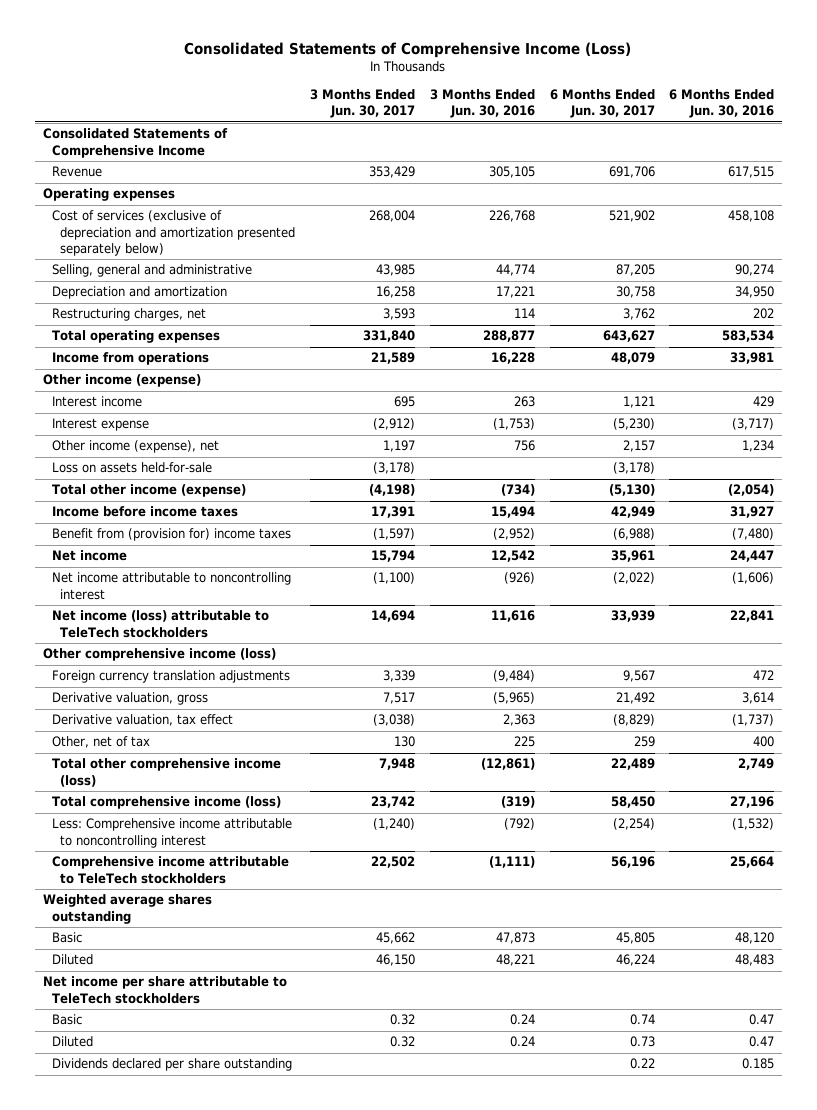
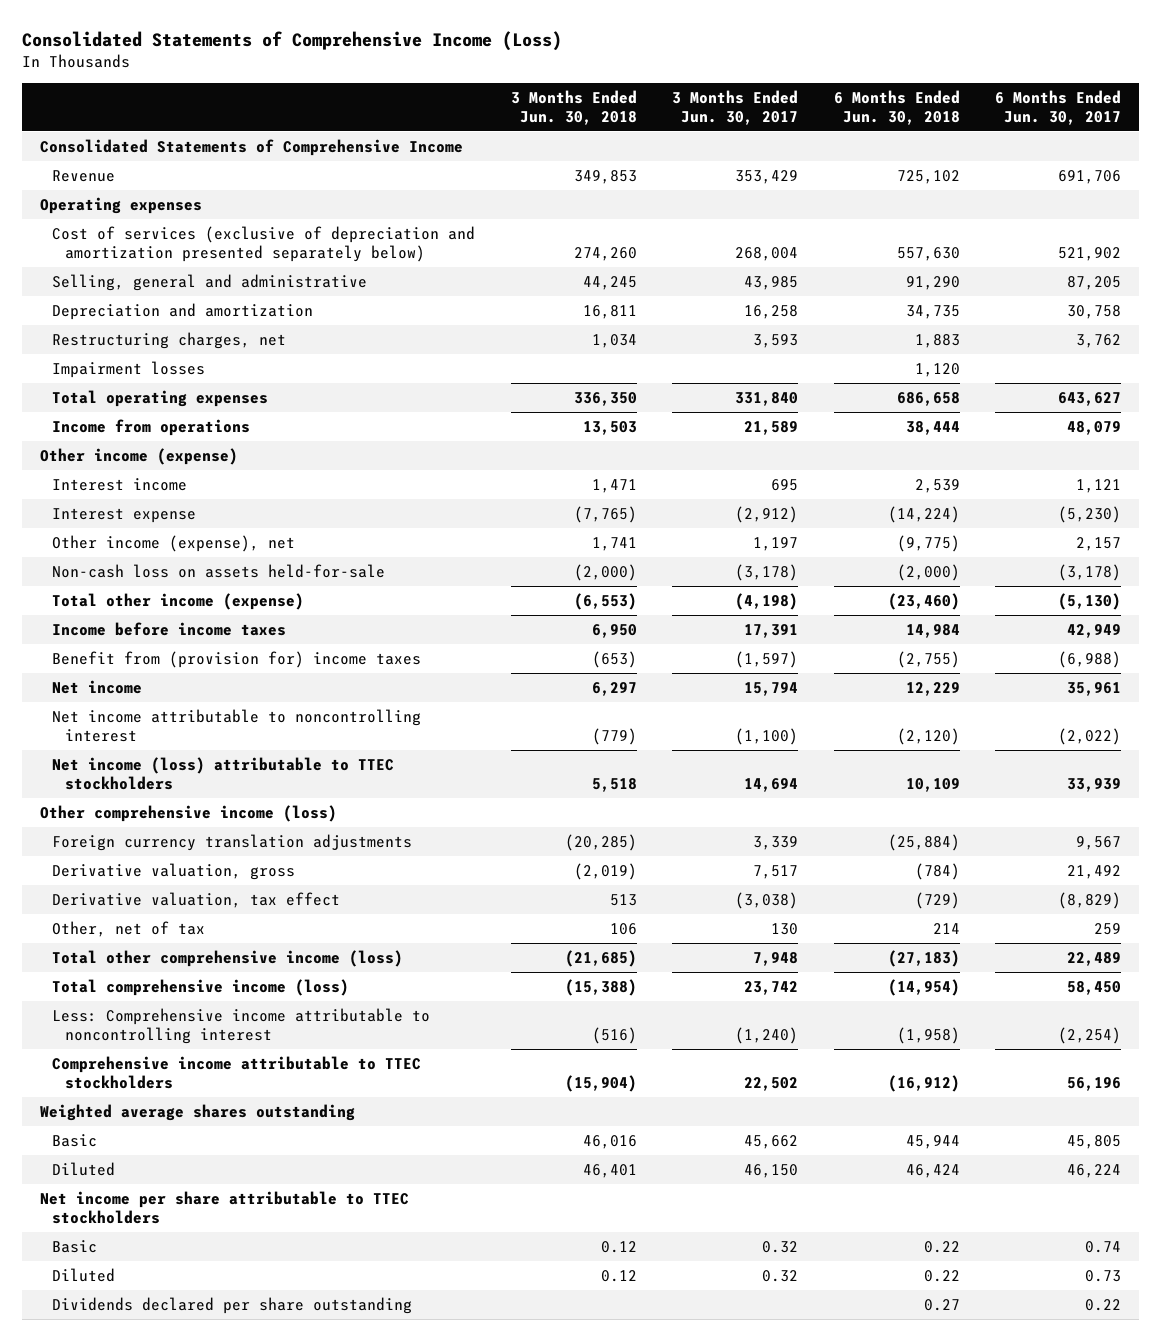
- | 3 Months Ended Jun. 30, 2017 | 3 Months Ended Jun. 30, 2016 | 6 Months Ended Jun. 30, 2017 | 6 Months Ended Jun. 30, 2016
+ | 3 Months Ended Jun. 30, 2018 | 3 Months Ended Jun. 30, 2017 | 6 Months Ended Jun. 30, 2018 | 6 Months Ended Jun. 30, 2017
+ Impairment losses | | | 1,120 |
- Loss on assets held-for-sale | (3,178) | | (3,178) |
+ Non-cash loss on assets held-for-sale | (2,000) | (3,178) | (2,000) | (3,178)
- Net income (loss) attributable to TeleTech stockholders | 14,694 | 11,616 | 33,939 | 22,841
+ Net income (loss) attributable to TTEC stockholders | 5,518 | 14,694 | 10,109 | 33,939
- Comprehensive income attributable to TeleTech stockholders | 22,502 | (1,111) | 56,196 | 25,664
+ Comprehensive income attributable to TTEC stockholders | (15,904) | 22,502 | (16,912) | 56,196
- Net income per share attributable to TeleTech stockholders
+ Net income per share attributable to TTEC stockholders

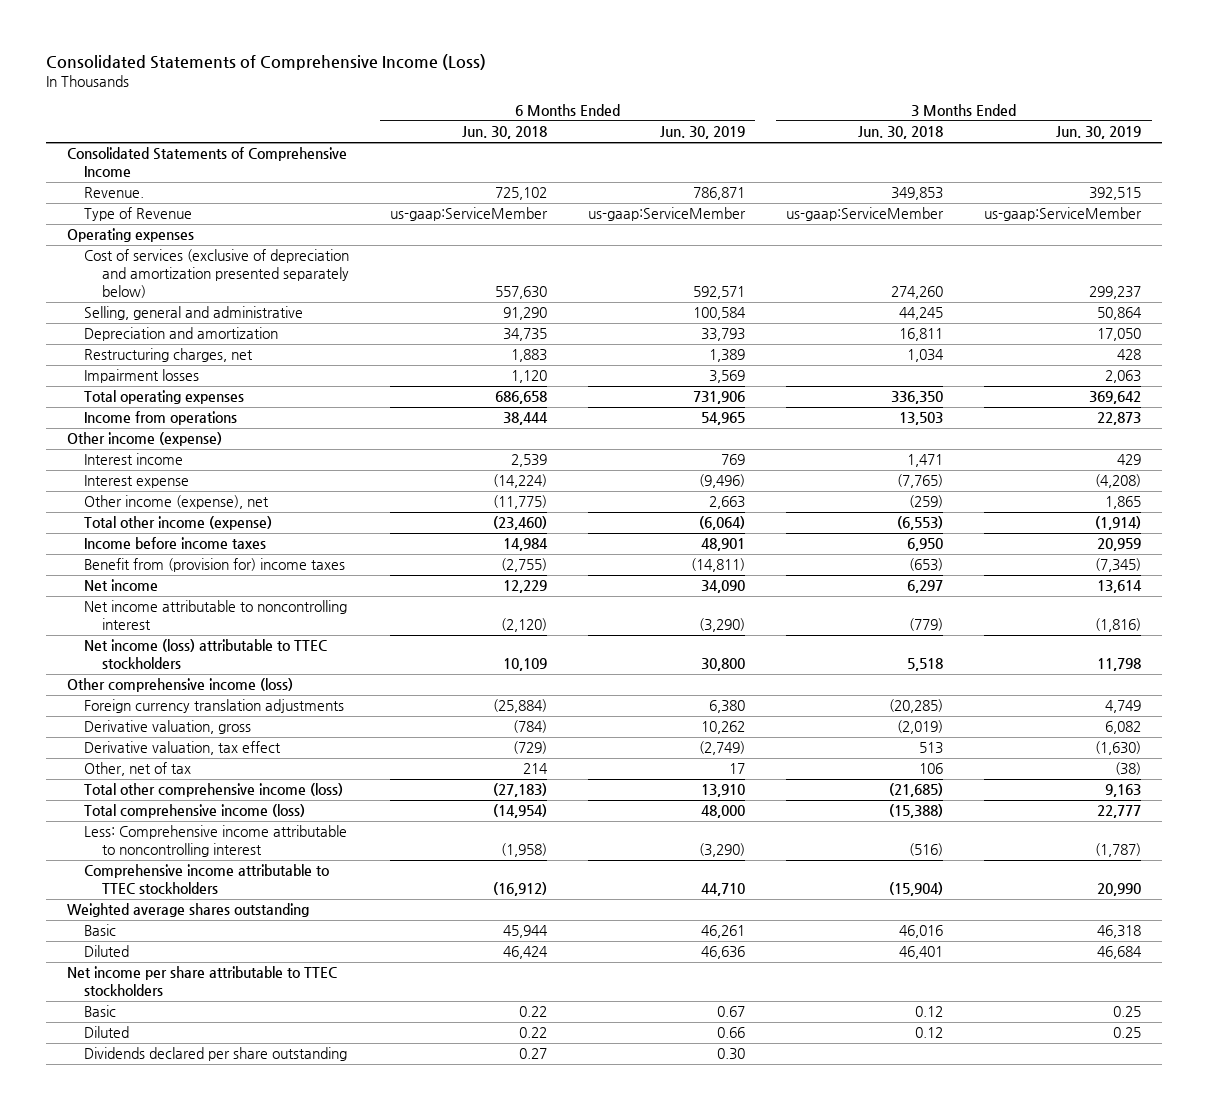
- | 3 Months Ended Jun. 30, 2018 | 3 Months Ended Jun. 30, 2017 | 6 Months Ended Jun. 30, 2018 | 6 Months Ended Jun. 30, 2017
+ | 6 Months Ended Jun. 30, 2018 | 6 Months Ended Jun. 30, 2019 | 3 Months Ended Jun. 30, 2018 | 3 Months Ended Jun. 30, 2019
- Revenue | 349,853 | 353,429 | 725,102 | 691,706
+ Revenue. | 725,102 | 786,871 | 349,853 | 392,515
+ Type of Revenue | us-gaap:ServiceMember | us-gaap:ServiceMember | us-gaap:ServiceMember | us-gaap:ServiceMember
- Other income (expense), net | 1,741 | 1,197 | (9,775) | 2,157
- Non-cash loss on assets held-for-sale | (2,000) | (3,178) | (2,000) | (3,178)
+ Other income (expense), net | (11,775) | 2,663 | (259) | 1,865

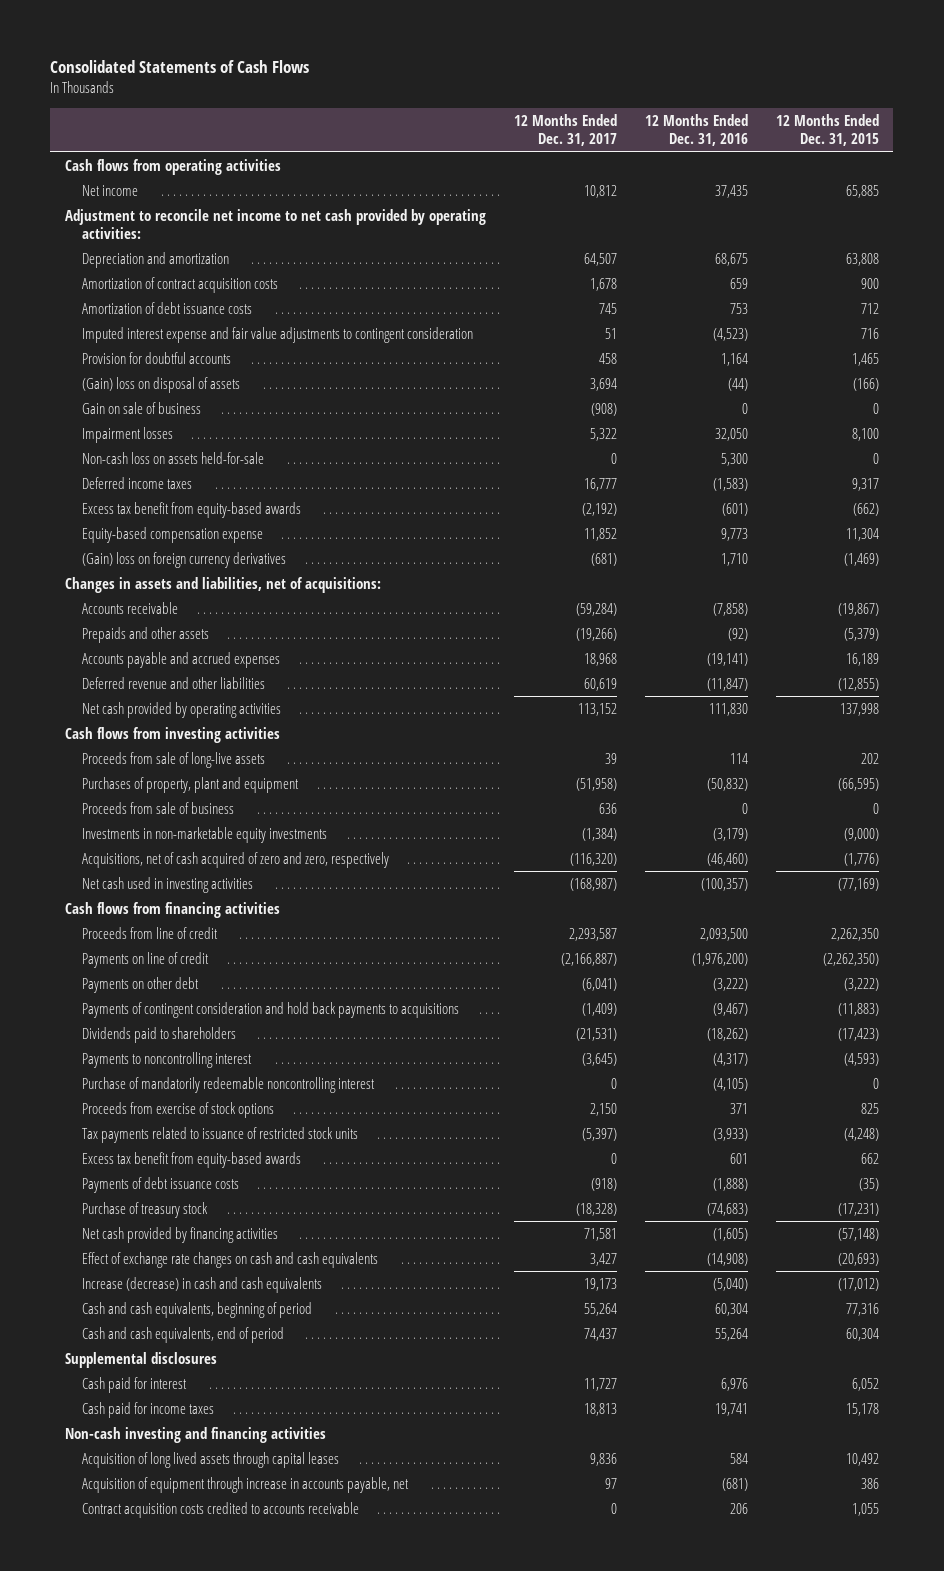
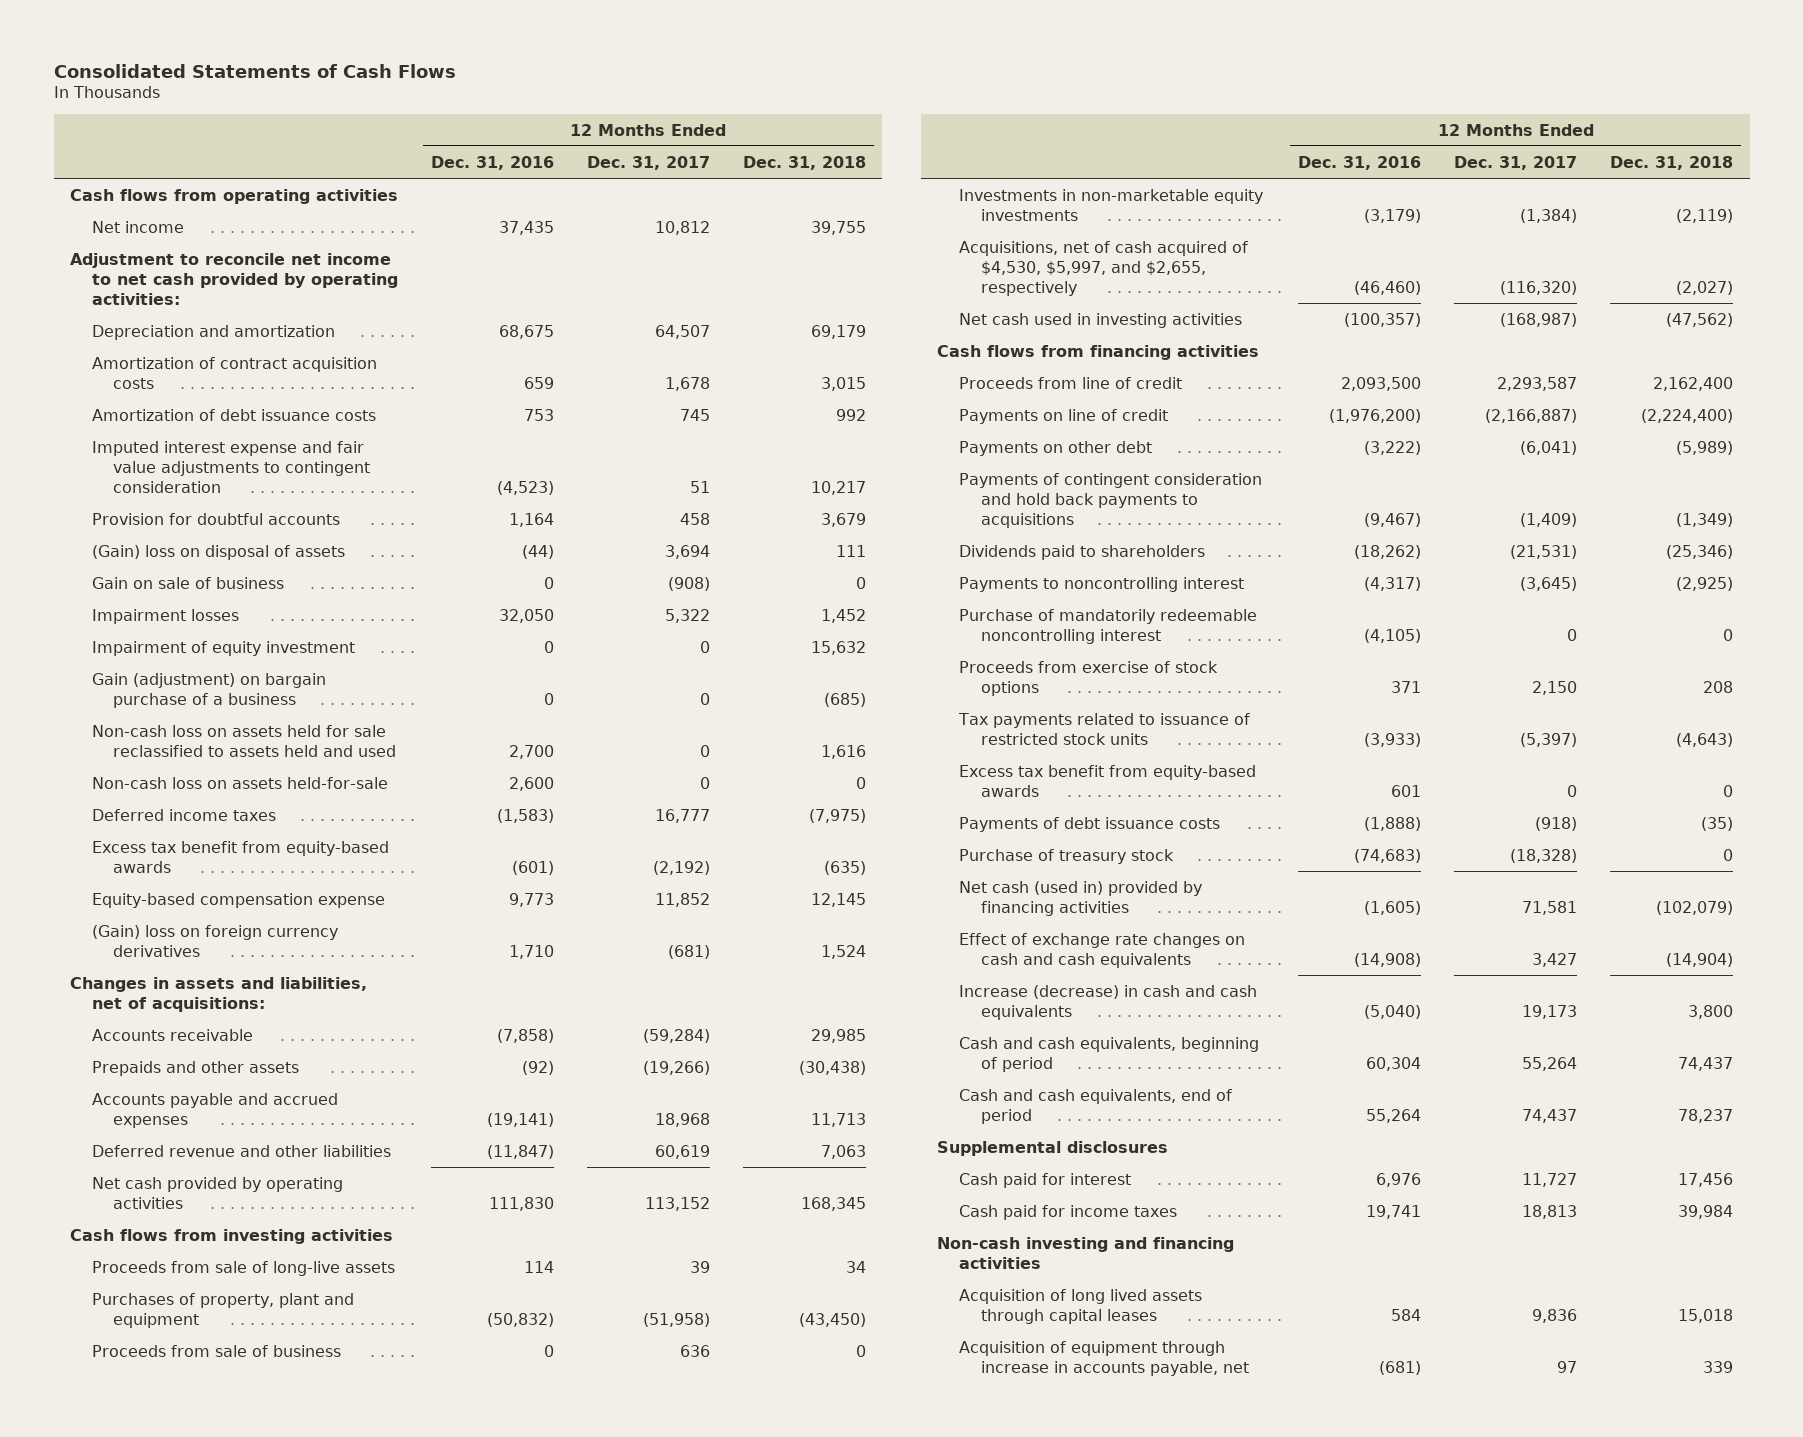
- | 12 Months Ended Dec. 31, 2017 | 12 Months Ended Dec. 31, 2016 | 12 Months Ended Dec. 31, 2015
+ | 12 Months Ended Dec. 31, 2016 | 12 Months Ended Dec. 31, 2017 | 12 Months Ended Dec. 31, 2018
- Non-cash loss on assets held-for-sale | 0 | 5,300 | 0
+ Impairment of equity investment | 0 | 0 | 15,632
+ Gain (adjustment) on bargain purchase of a business | 0 | 0 | (685)
+ Non-cash loss on assets held for sale reclassified to assets held and used | 2,700 | 0 | 1,616
+ Non-cash loss on assets held-for-sale | 2,600 | 0 | 0
- Acquisitions, net of cash acquired of zero and zero, respectively | (116,320) | (46,460) | (1,776)
+ Acquisitions, net of cash acquired of $4,530, $5,997, and $2,655, respectively | (46,460) | (116,320) | (2,027)
- Net cash provided by financing activities | 71,581 | (1,605) | (57,148)
+ Net cash (used in) provided by financing activities | (1,605) | 71,581 | (102,079)
- Contract acquisition costs credited to accounts receivable | 0 | 206 | 1,055

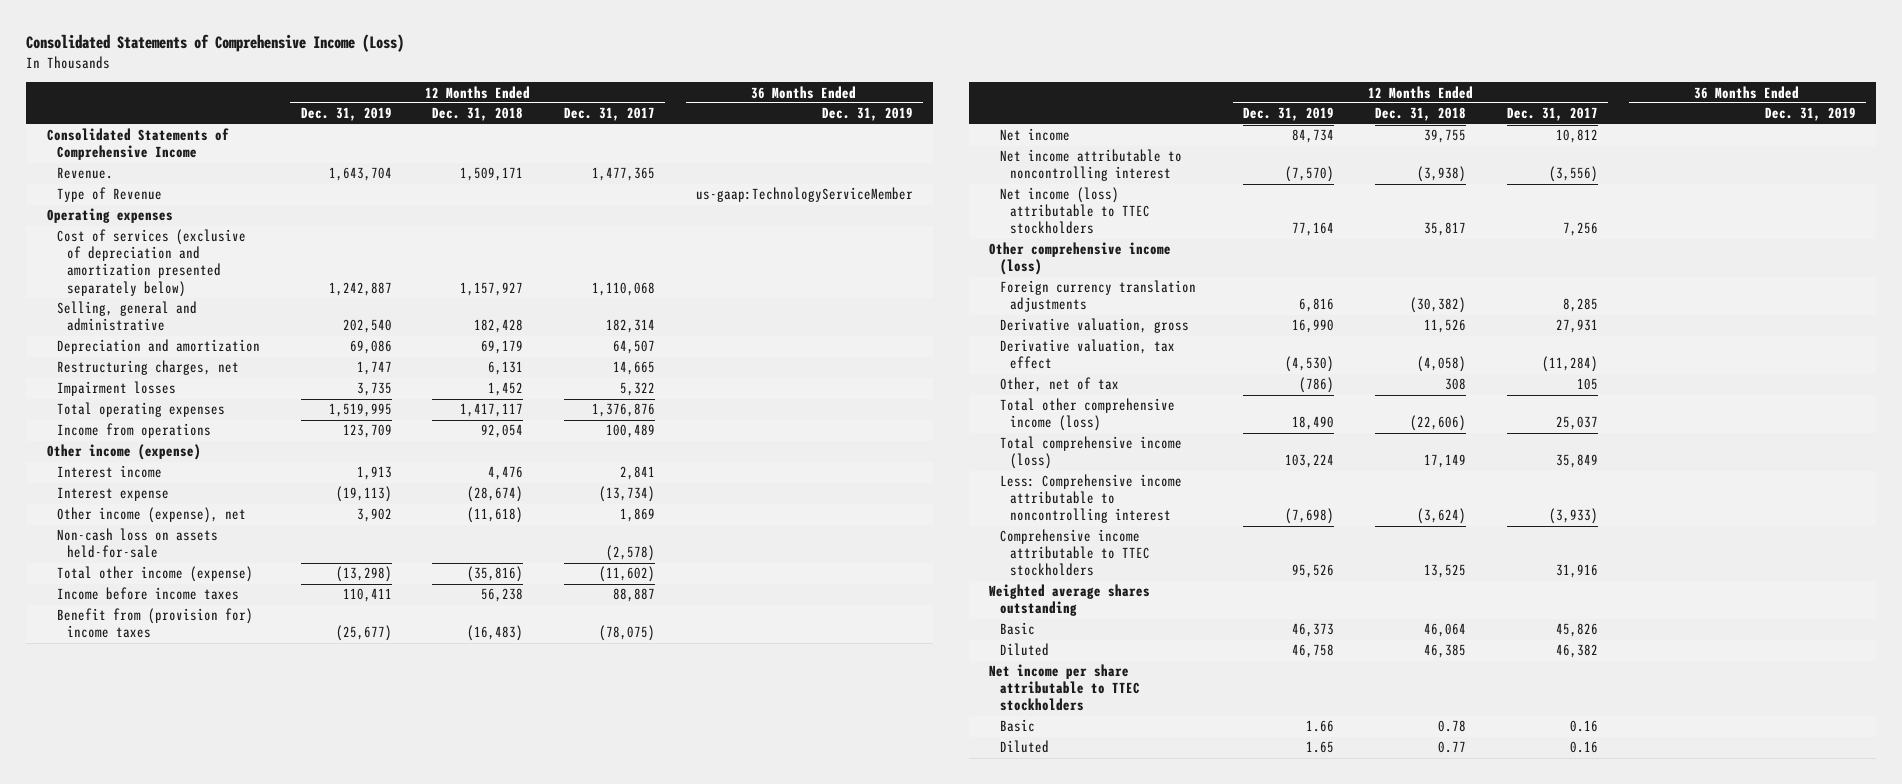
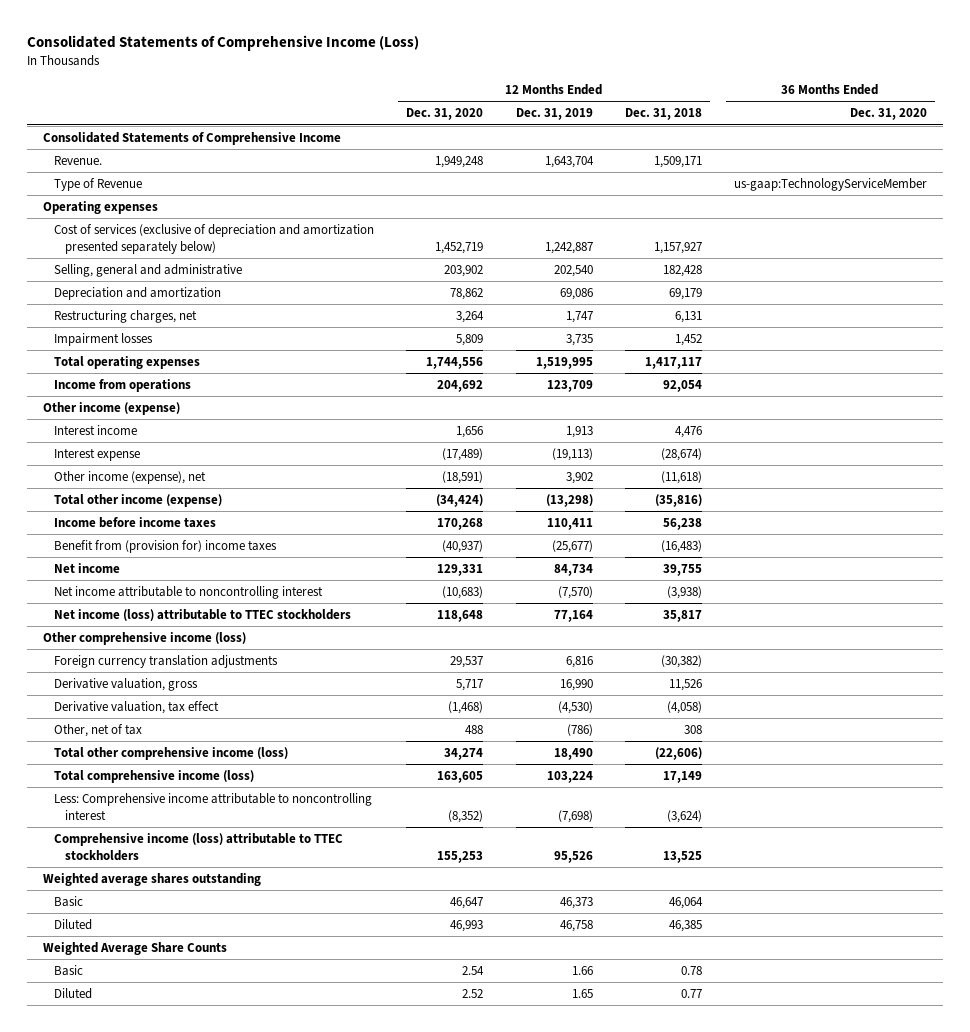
- | 12 Months Ended Dec. 31, 2019 | 12 Months Ended Dec. 31, 2018 | 12 Months Ended Dec. 31, 2017 | 36 Months Ended Dec. 31, 2019
+ | 12 Months Ended Dec. 31, 2020 | 12 Months Ended Dec. 31, 2019 | 12 Months Ended Dec. 31, 2018 | 36 Months Ended Dec. 31, 2020
- Non-cash loss on assets held-for-sale | | | (2,578) |
- Comprehensive income attributable to TTEC stockholders | 95,526 | 13,525 | 31,916 |
+ Comprehensive income (loss) attributable to TTEC stockholders | 155,253 | 95,526 | 13,525 |
- Net income per share attributable to TTEC stockholders
+ Weighted Average Share Counts

